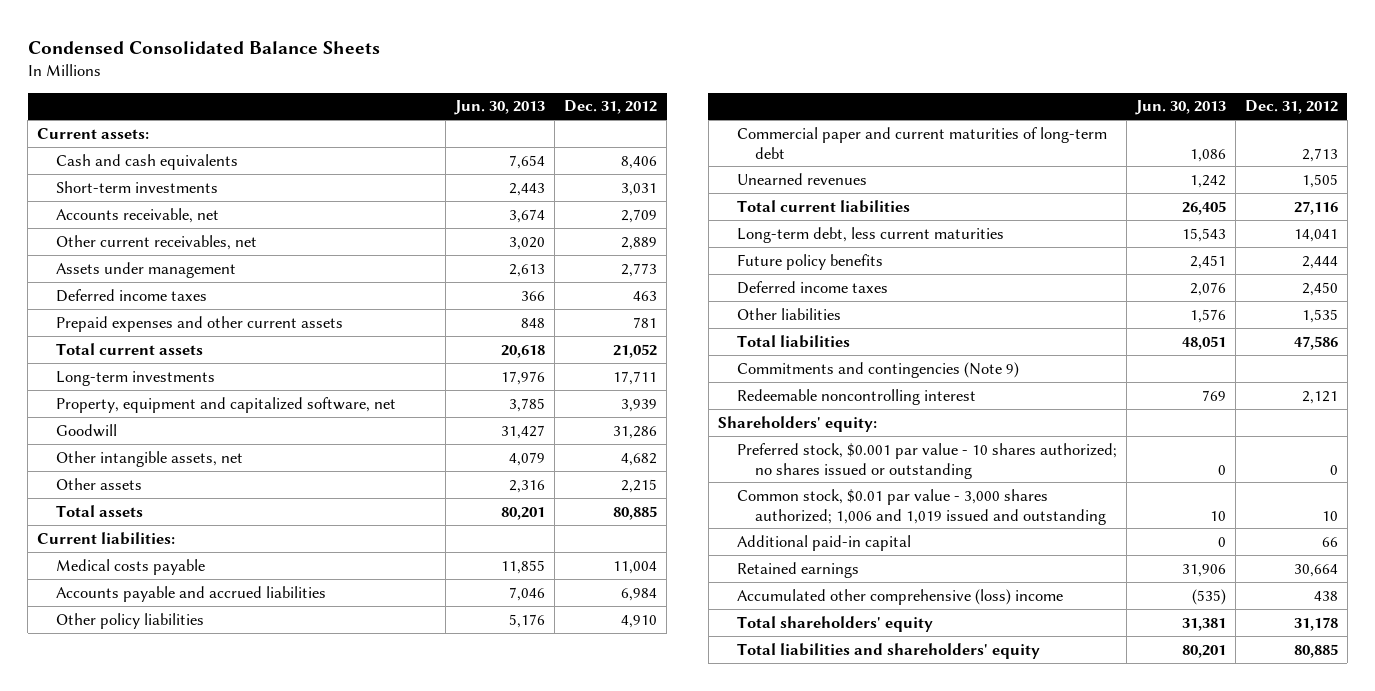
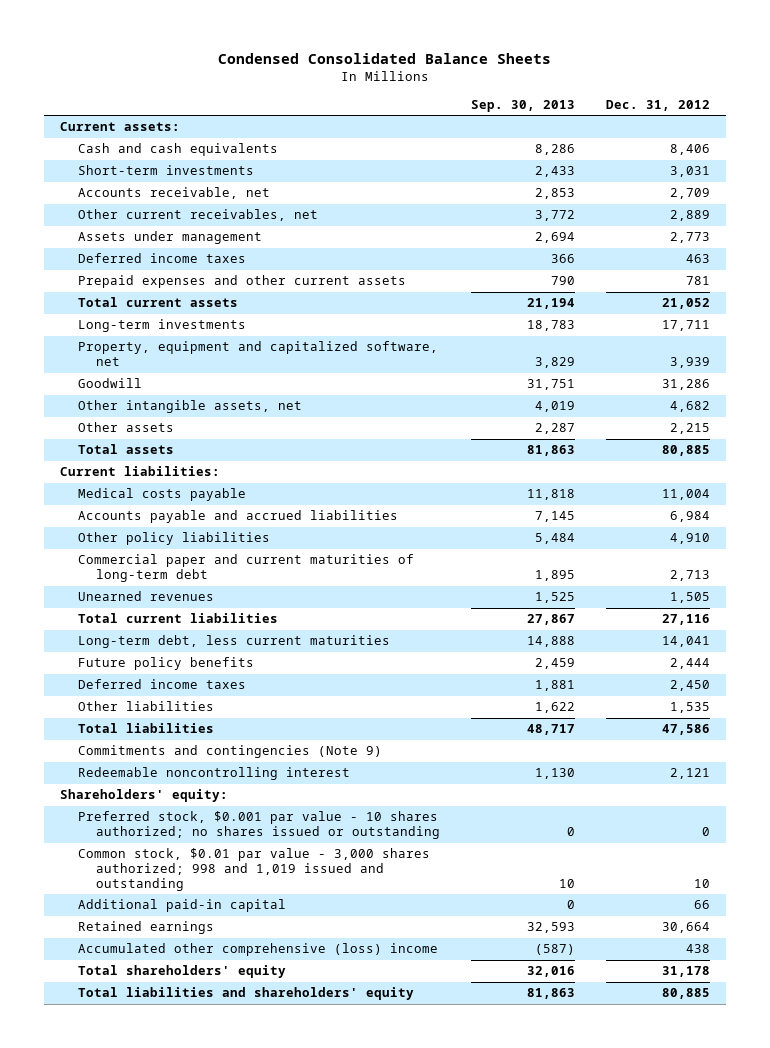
- | Jun. 30, 2013 | Dec. 31, 2012
+ | Sep. 30, 2013 | Dec. 31, 2012
- Common stock, $0.01 par value - 3,000 shares authorized; 1,006 and 1,019 issued and outstanding | 10 | 10
+ Common stock, $0.01 par value - 3,000 shares authorized; 998 and 1,019 issued and outstanding | 10 | 10

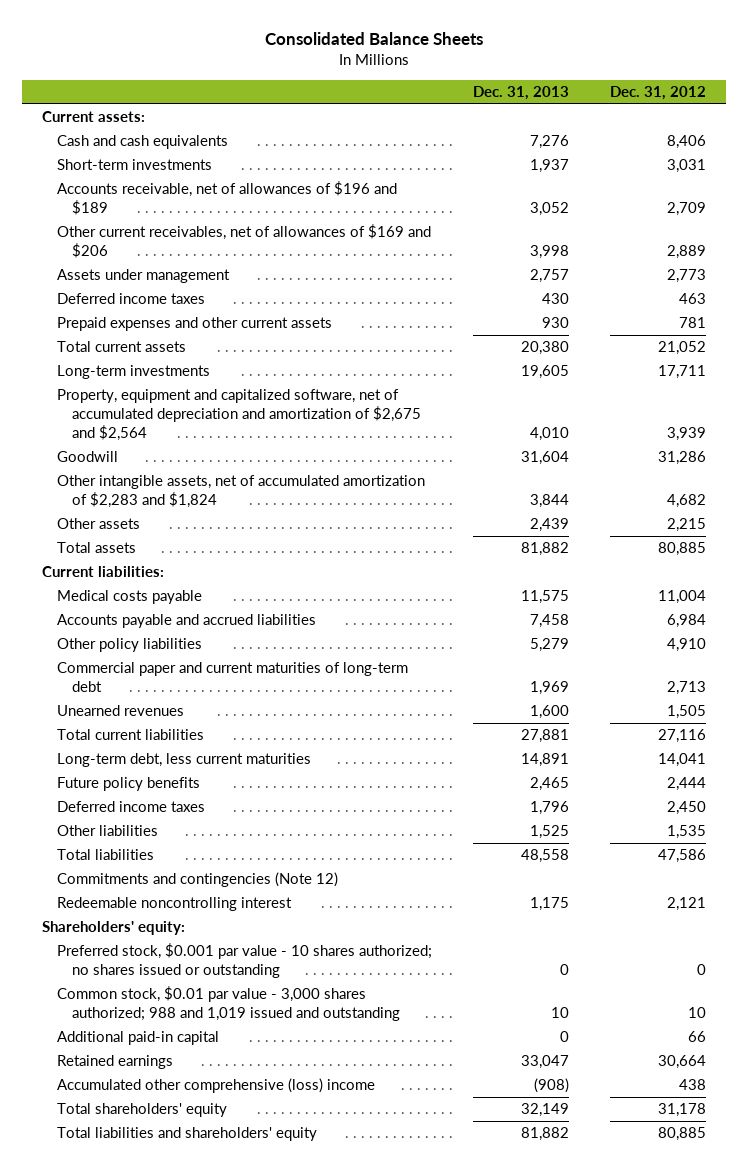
- Condensed Consolidated Balance Sheets
+ Consolidated Balance Sheets
- | Sep. 30, 2013 | Dec. 31, 2012
+ | Dec. 31, 2013 | Dec. 31, 2012
- Accounts receivable, net | 2,853 | 2,709
- Other current receivables, net | 3,772 | 2,889
+ Accounts receivable, net of allowances of $196 and $189 | 3,052 | 2,709
+ Other current receivables, net of allowances of $169 and $206 | 3,998 | 2,889
- Property, equipment and capitalized software, net | 3,829 | 3,939
+ Property, equipment and capitalized software, net of accumulated depreciation and amortization of $2,675 and $2,564 | 4,010 | 3,939
- Other intangible assets, net | 4,019 | 4,682
+ Other intangible assets, net of accumulated amortization of $2,283 and $1,824 | 3,844 | 4,682
- Commitments and contingencies (Note 9)
+ Commitments and contingencies (Note 12)
- Common stock, $0.01 par value - 3,000 shares authorized; 998 and 1,019 issued and outstanding | 10 | 10
+ Common stock, $0.01 par value - 3,000 shares authorized; 988 and 1,019 issued and outstanding | 10 | 10

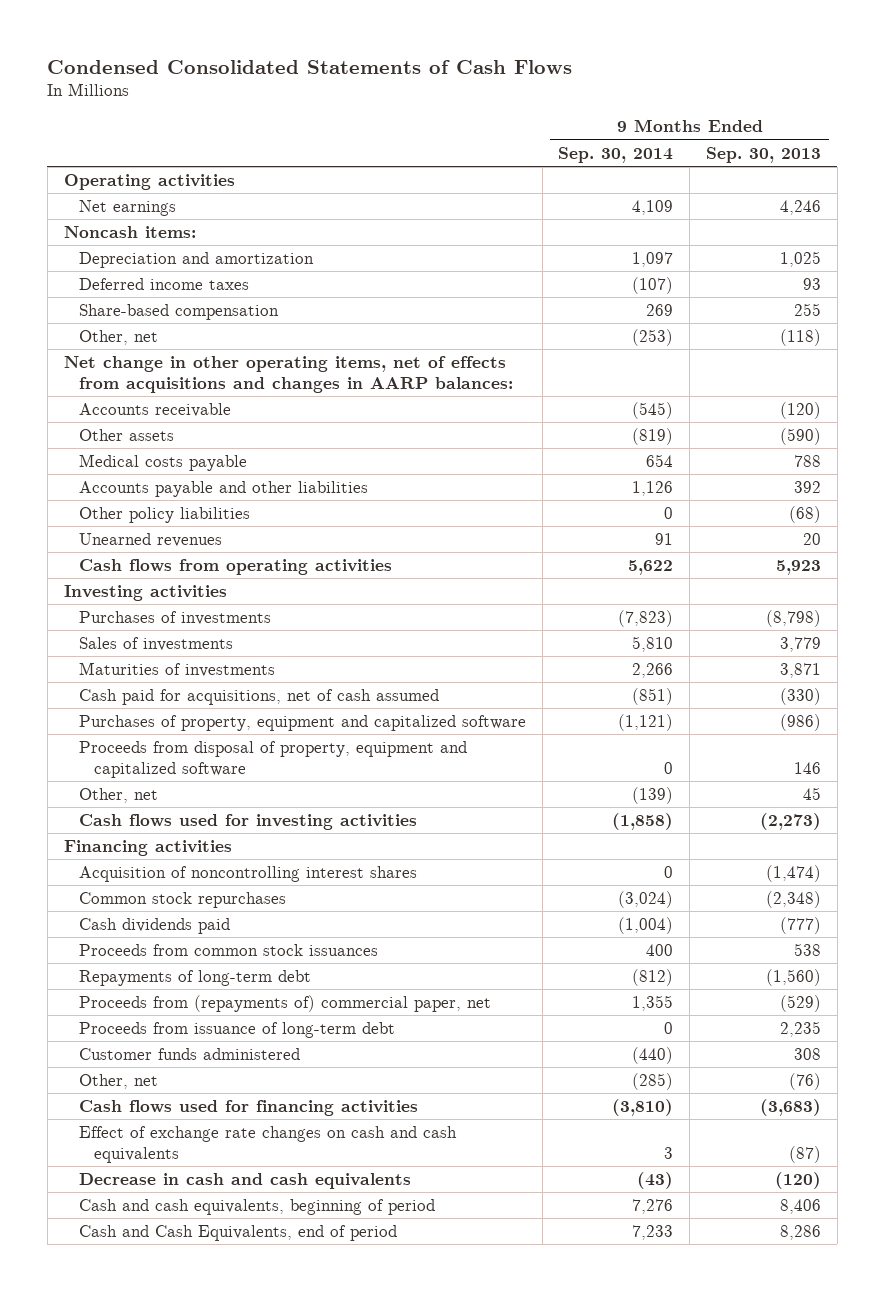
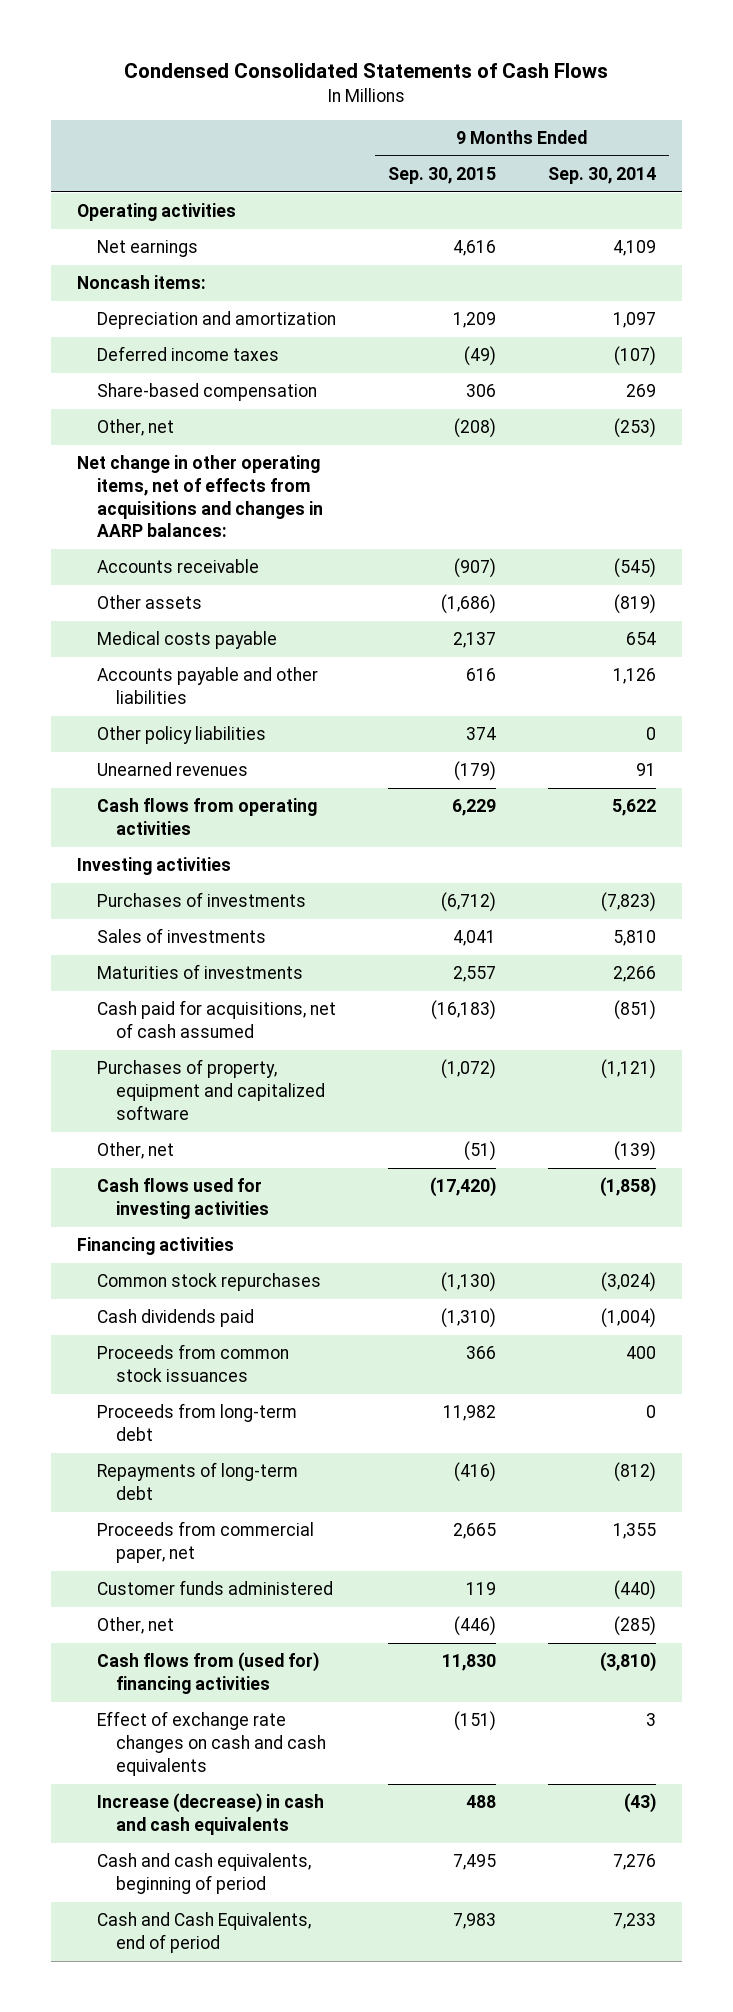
- | 9 Months Ended Sep. 30, 2014 | 9 Months Ended Sep. 30, 2013
+ | 9 Months Ended Sep. 30, 2015 | 9 Months Ended Sep. 30, 2014
- Proceeds from disposal of property, equipment and capitalized software | 0 | 146
- Acquisition of noncontrolling interest shares | 0 | (1,474)
+ Proceeds from long-term debt | 11,982 | 0
- Proceeds from (repayments of) commercial paper, net | 1,355 | (529)
- Proceeds from issuance of long-term debt | 0 | 2,235
+ Proceeds from commercial paper, net | 2,665 | 1,355
- Cash flows used for financing activities | (3,810) | (3,683)
+ Cash flows from (used for) financing activities | 11,830 | (3,810)
- Decrease in cash and cash equivalents | (43) | (120)
+ Increase (decrease) in cash and cash equivalents | 488 | (43)

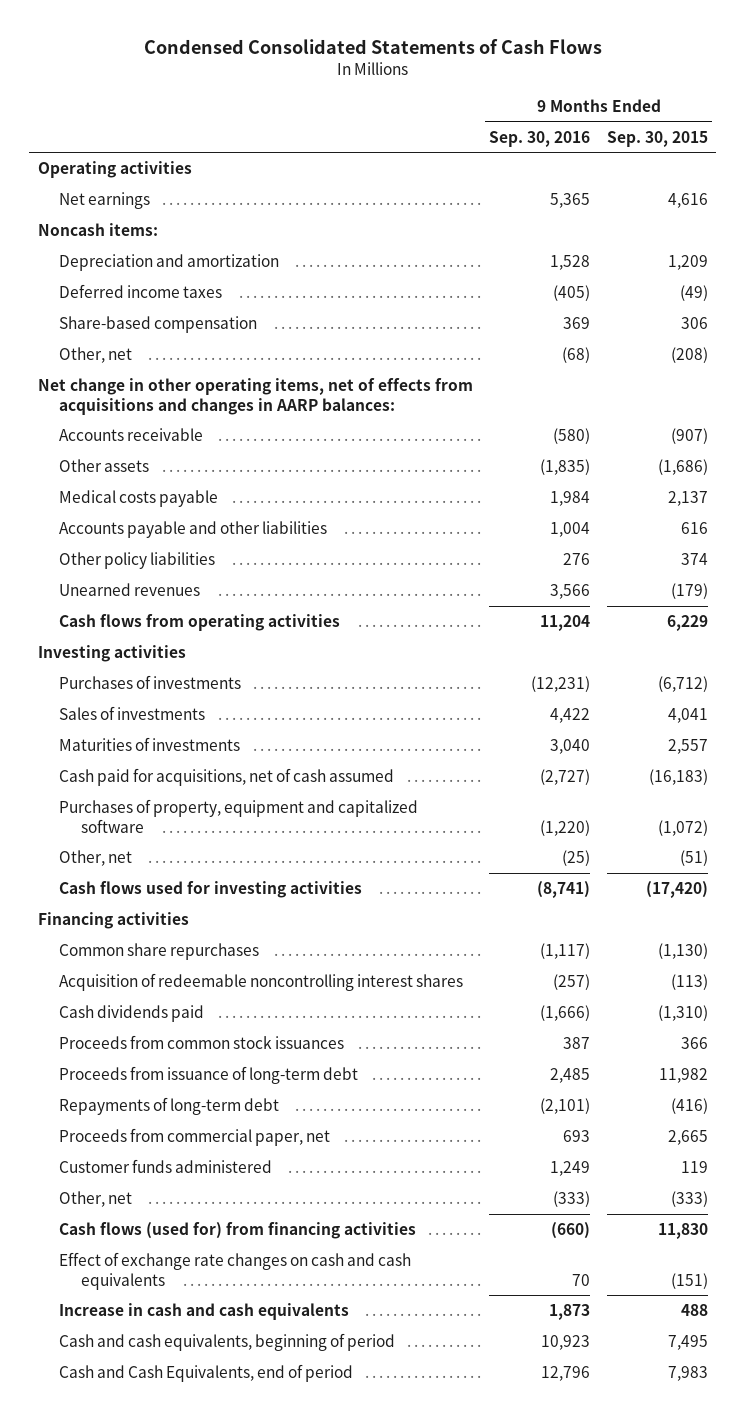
- | 9 Months Ended Sep. 30, 2015 | 9 Months Ended Sep. 30, 2014
+ | 9 Months Ended Sep. 30, 2016 | 9 Months Ended Sep. 30, 2015
- Common stock repurchases | (1,130) | (3,024)
+ Common share repurchases | (1,117) | (1,130)
+ Acquisition of redeemable noncontrolling interest shares | (257) | (113)
- Proceeds from long-term debt | 11,982 | 0
+ Proceeds from issuance of long-term debt | 2,485 | 11,982
- Other, net | (446) | (285)
- Cash flows from (used for) financing activities | 11,830 | (3,810)
+ Other, net | (333) | (333)
+ Cash flows (used for) from financing activities | (660) | 11,830
- Increase (decrease) in cash and cash equivalents | 488 | (43)
+ Increase in cash and cash equivalents | 1,873 | 488

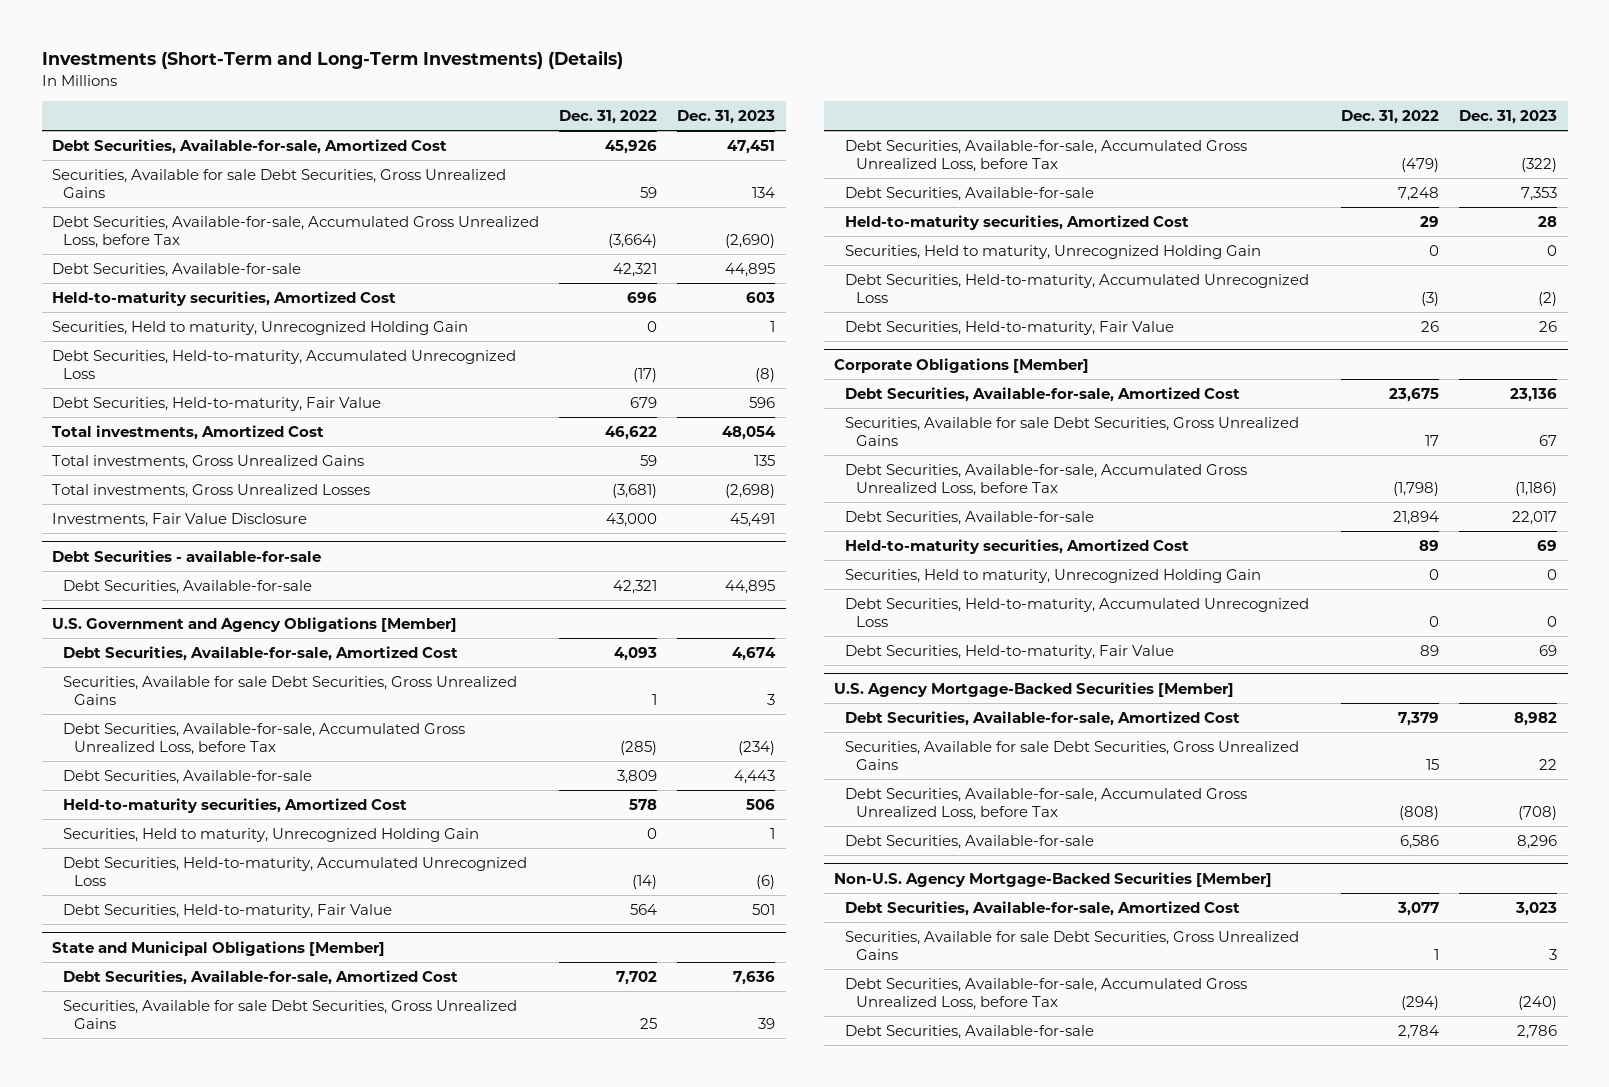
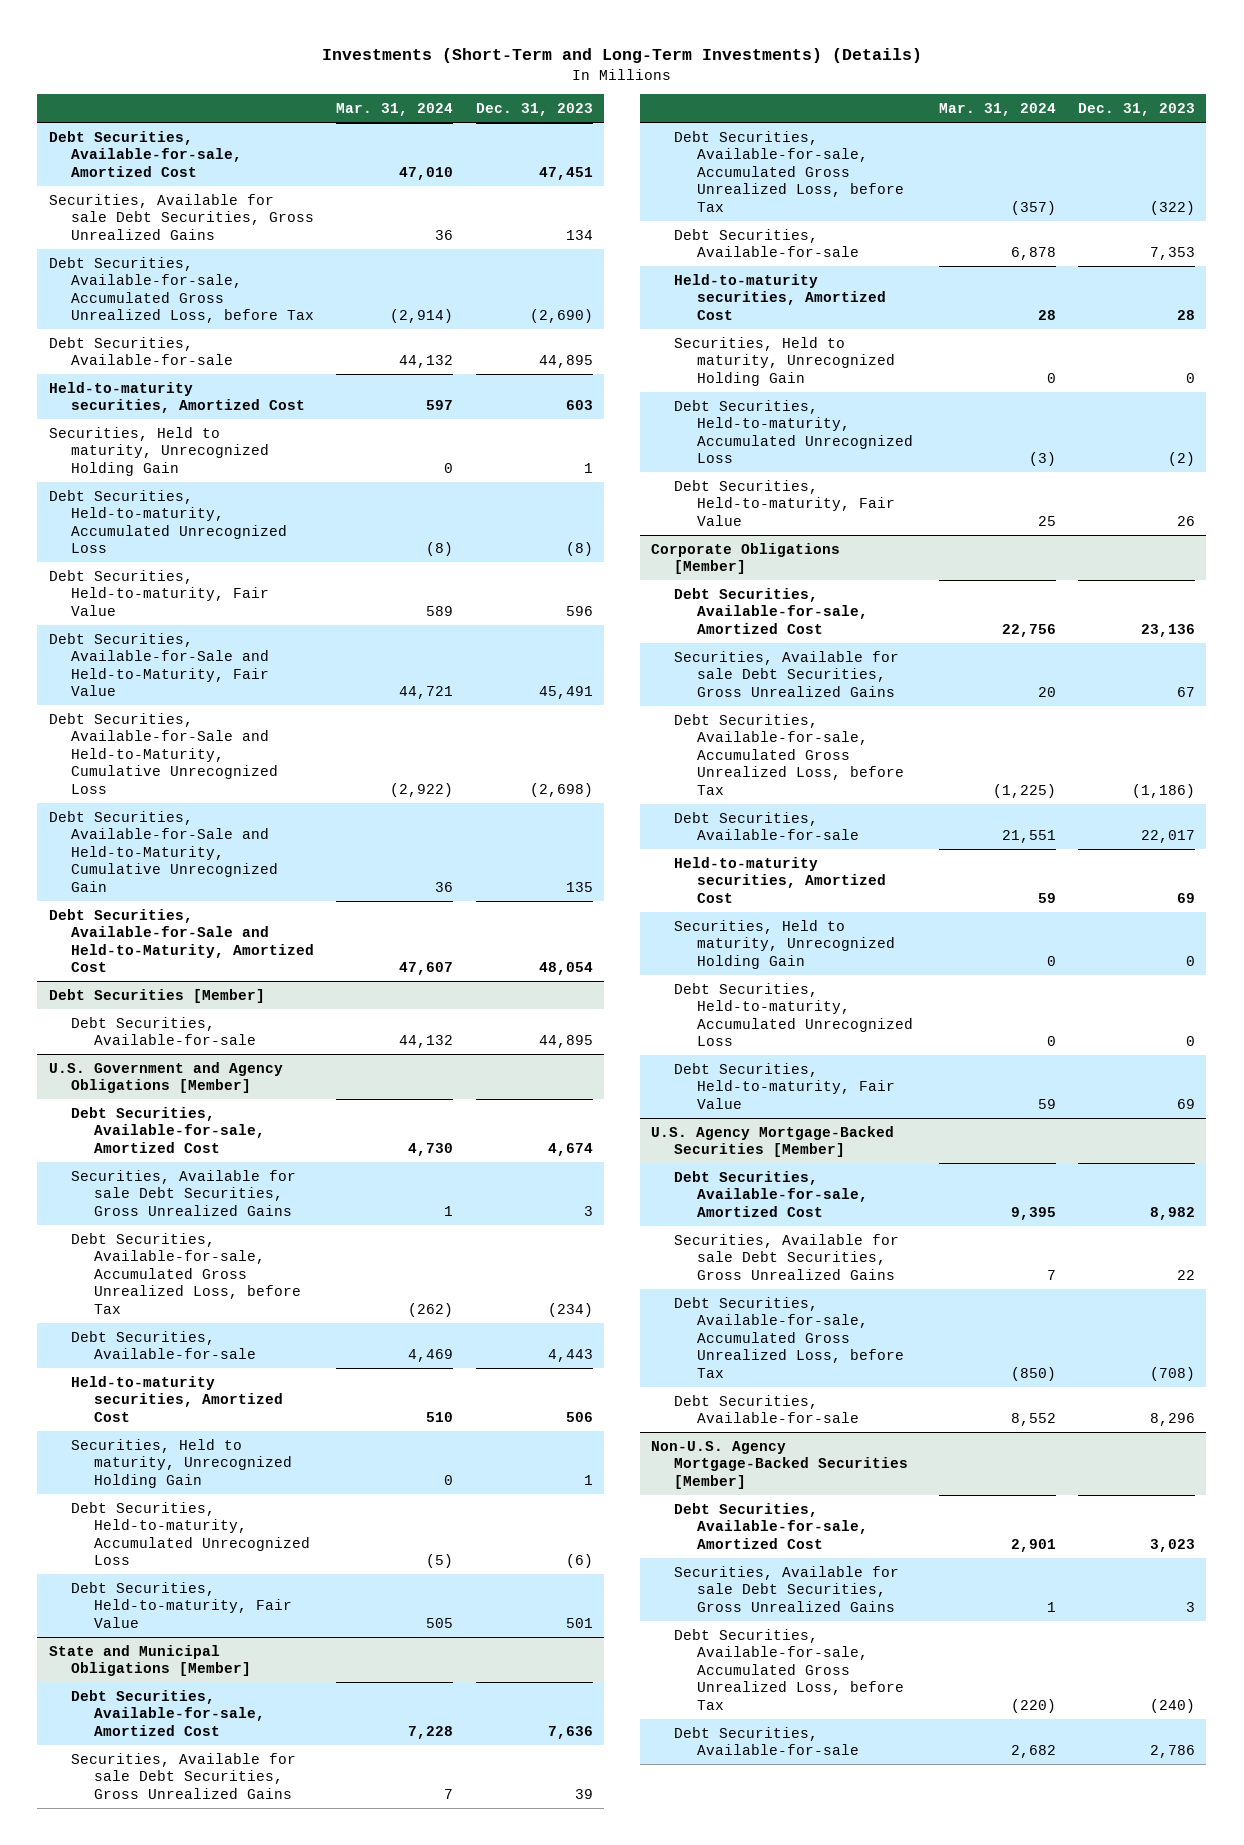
- | Dec. 31, 2022 | Dec. 31, 2023
+ | Mar. 31, 2024 | Dec. 31, 2023
- Total investments, Amortized Cost | 46,622 | 48,054
- Total investments, Gross Unrealized Gains | 59 | 135
- Total investments, Gross Unrealized Losses | (3,681) | (2,698)
- Investments, Fair Value Disclosure | 43,000 | 45,491
- Debt Securities - available-for-sale
+ Debt Securities, Available-for-Sale and Held-to-Maturity, Fair Value | 44,721 | 45,491
+ Debt Securities, Available-for-Sale and Held-to-Maturity, Cumulative Unrecognized Loss | (2,922) | (2,698)
+ Debt Securities, Available-for-Sale and Held-to-Maturity, Cumulative Unrecognized Gain | 36 | 135
+ Debt Securities, Available-for-Sale and Held-to-Maturity, Amortized Cost | 47,607 | 48,054
+ Debt Securities [Member]

